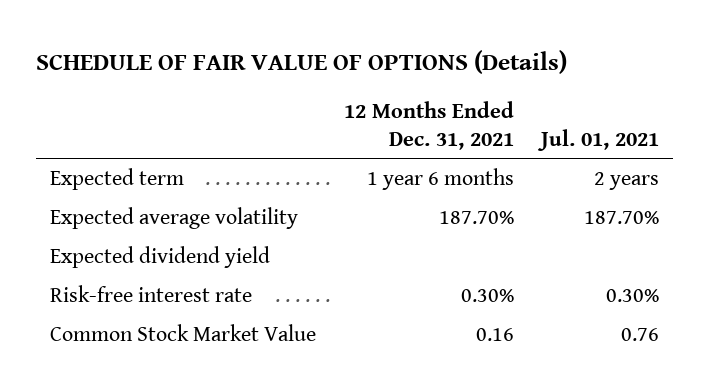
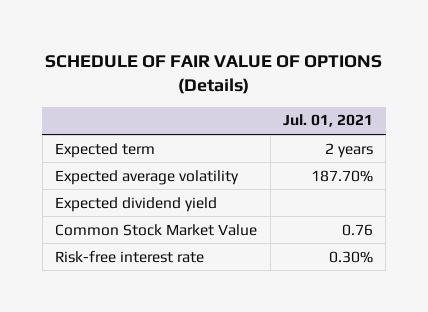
- | 12 Months Ended Dec. 31, 2021 | Jul. 01, 2021
+ | Jul. 01, 2021
moved down: Risk-free interest rate | 0.30%

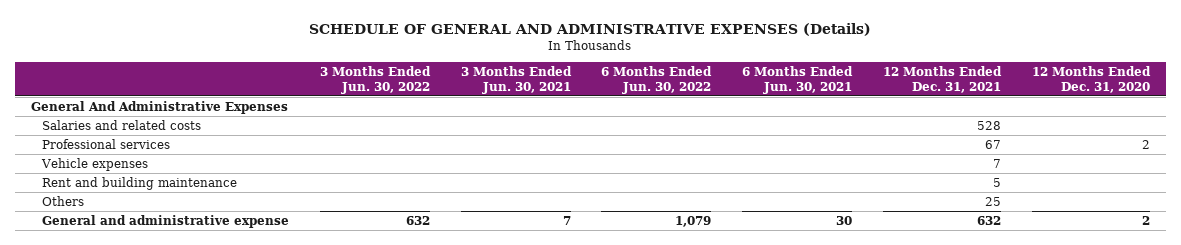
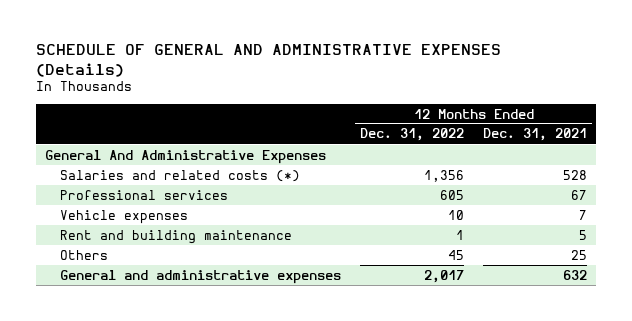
- | 3 Months Ended Jun. 30, 2022 | 3 Months Ended Jun. 30, 2021 | 6 Months Ended Jun. 30, 2022 | 6 Months Ended Jun. 30, 2021 | 12 Months Ended Dec. 31, 2021 | 12 Months Ended Dec. 31, 2020
+ | 12 Months Ended Dec. 31, 2022 | 12 Months Ended Dec. 31, 2021
- Salaries and related costs | | | | | 528 |
+ Salaries and related costs (*) | 1,356 | 528
- General and administrative expense | 632 | 7 | 1,079 | 30 | 632 | 2
+ General and administrative expenses | 2,017 | 632

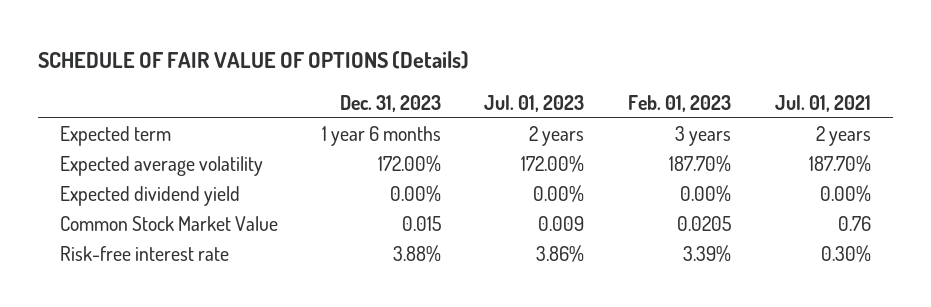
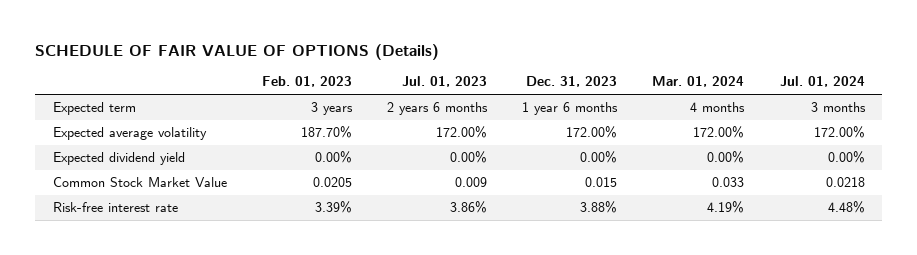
- | Dec. 31, 2023 | Jul. 01, 2023 | Feb. 01, 2023 | Jul. 01, 2021
+ | Feb. 01, 2023 | Jul. 01, 2023 | Dec. 31, 2023 | Mar. 01, 2024 | Jul. 01, 2024
- Expected term | 1 year 6 months | 2 years | 3 years | 2 years
+ Expected term | 3 years | 2 years 6 months | 1 year 6 months | 4 months | 3 months

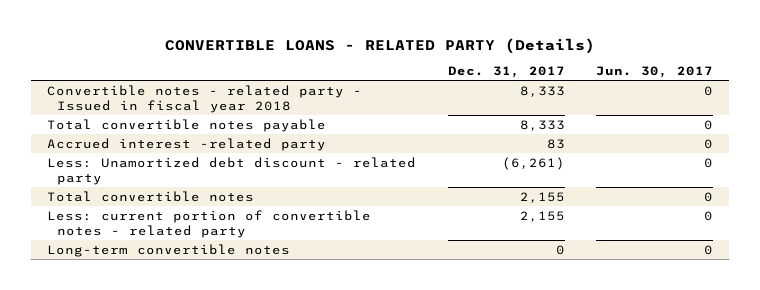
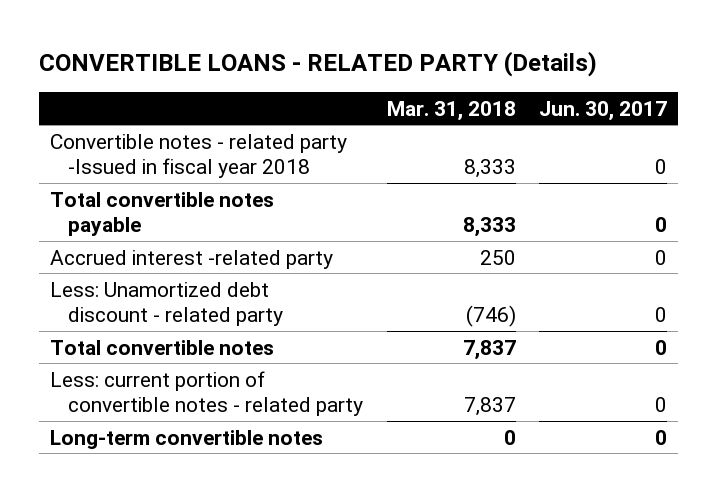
- | Dec. 31, 2017 | Jun. 30, 2017
+ | Mar. 31, 2018 | Jun. 30, 2017
- Convertible notes - related party - Issued in fiscal year 2018 | 8,333 | 0
+ Convertible notes - related party -Issued in fiscal year 2018 | 8,333 | 0

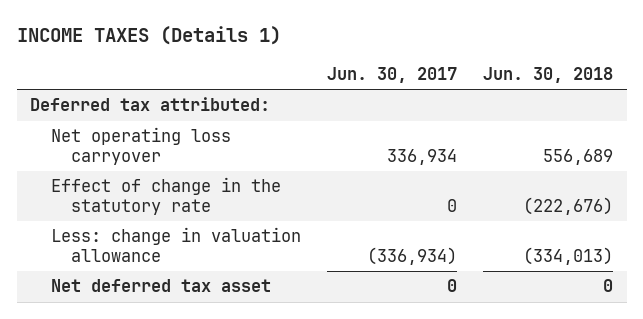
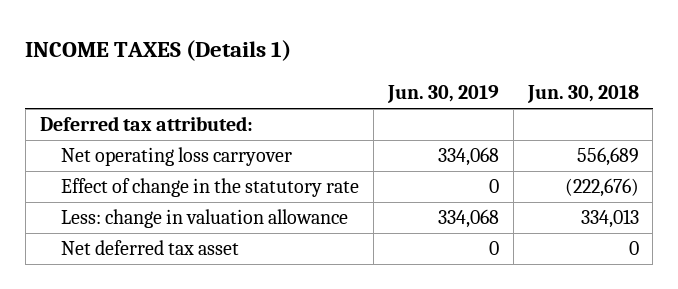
- | Jun. 30, 2017 | Jun. 30, 2018
+ | Jun. 30, 2019 | Jun. 30, 2018
- Less: change in valuation allowance | (336,934) | (334,013)
+ Less: change in valuation allowance | 334,068 | 334,013

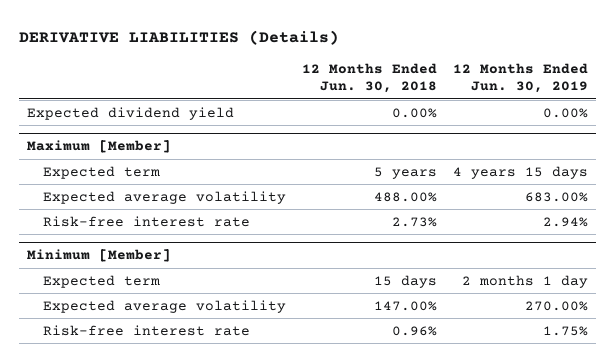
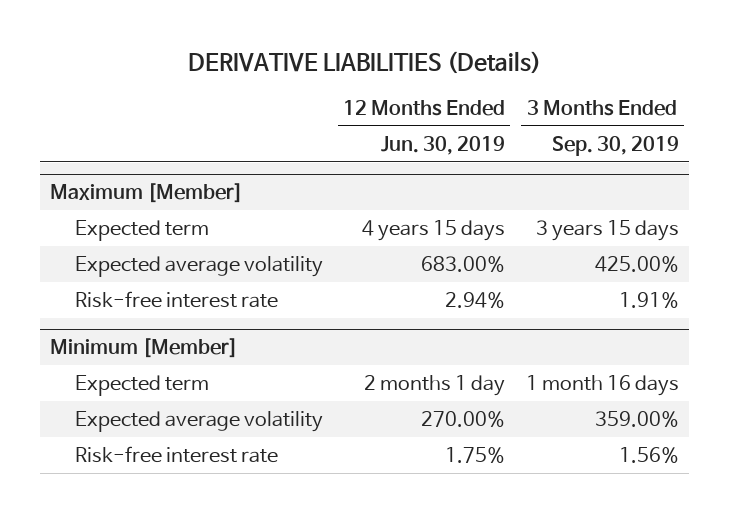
- | 12 Months Ended Jun. 30, 2018 | 12 Months Ended Jun. 30, 2019
+ | 12 Months Ended Jun. 30, 2019 | 3 Months Ended Sep. 30, 2019
- Expected dividend yield | 0.00% | 0.00%

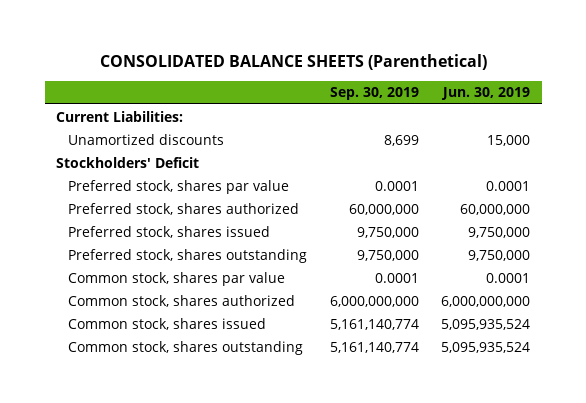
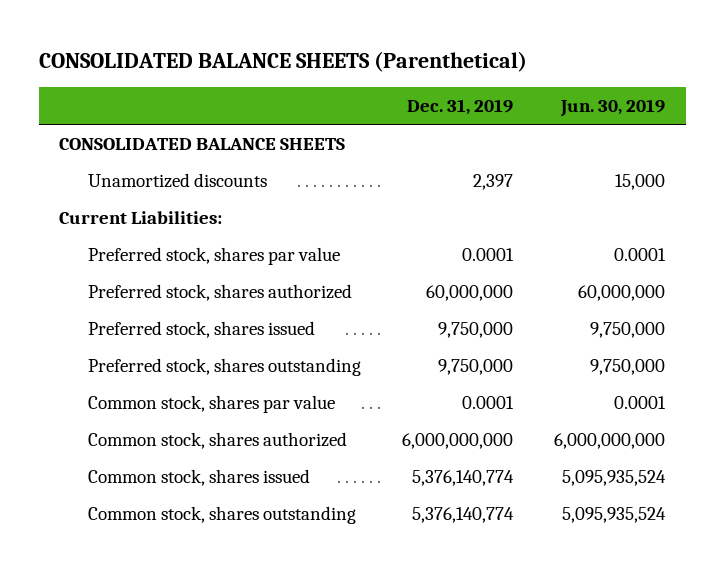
- | Sep. 30, 2019 | Jun. 30, 2019
+ | Dec. 31, 2019 | Jun. 30, 2019
+ CONSOLIDATED BALANCE SHEETS
- Stockholders' Deficit
moved down: Current Liabilities:

